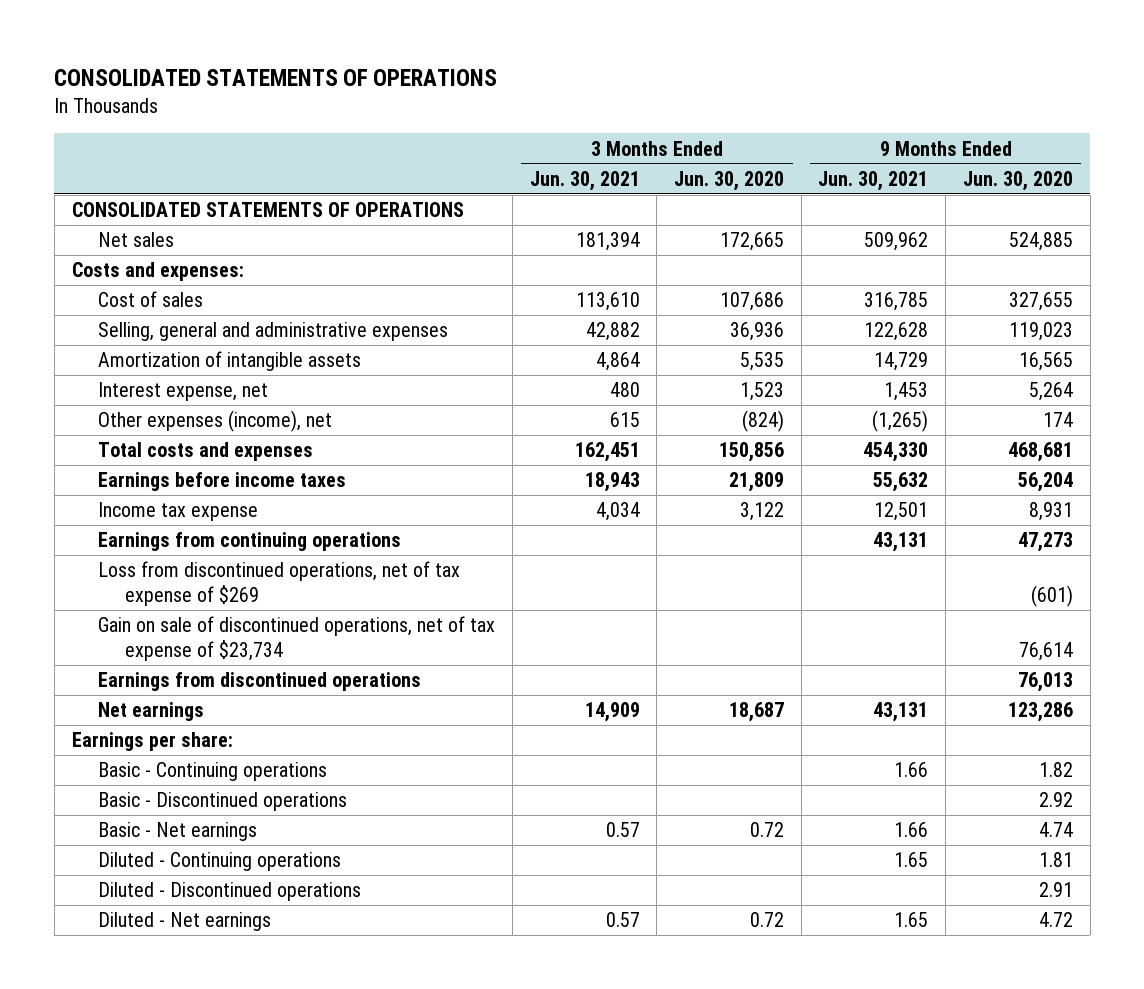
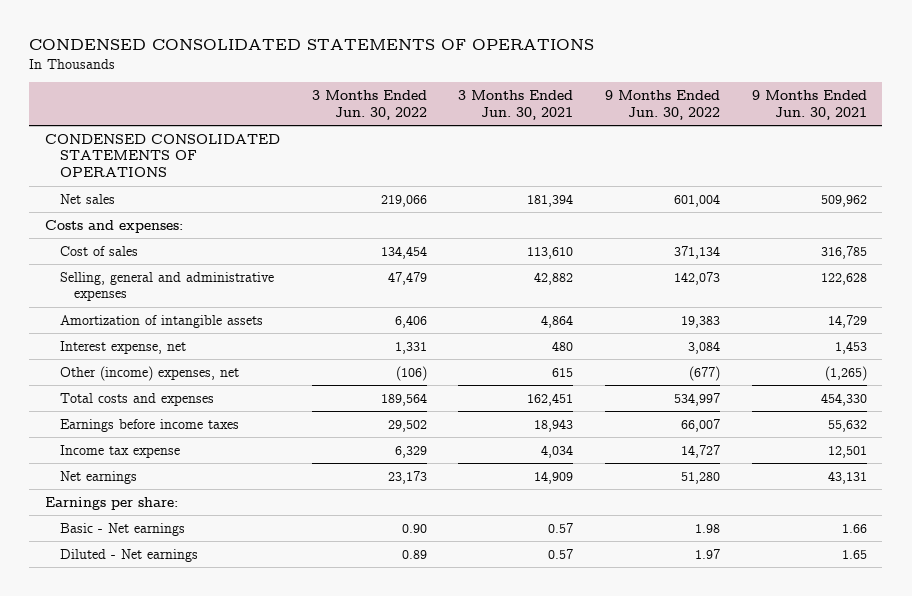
- CONSOLIDATED STATEMENTS OF OPERATIONS
+ CONDENSED CONSOLIDATED STATEMENTS OF OPERATIONS
- | 3 Months Ended Jun. 30, 2021 | 3 Months Ended Jun. 30, 2020 | 9 Months Ended Jun. 30, 2021 | 9 Months Ended Jun. 30, 2020
+ | 3 Months Ended Jun. 30, 2022 | 3 Months Ended Jun. 30, 2021 | 9 Months Ended Jun. 30, 2022 | 9 Months Ended Jun. 30, 2021
- CONSOLIDATED STATEMENTS OF OPERATIONS
+ CONDENSED CONSOLIDATED STATEMENTS OF OPERATIONS
- Other expenses (income), net | 615 | (824) | (1,265) | 174
+ Other (income) expenses, net | (106) | 615 | (677) | (1,265)
- Earnings from continuing operations | | | 43,131 | 47,273
- Loss from discontinued operations, net of tax expense of $269 | | | | (601)
- Gain on sale of discontinued operations, net of tax expense of $23,734 | | | | 76,614
- Earnings from discontinued operations | | | | 76,013
- Basic - Continuing operations | | | 1.66 | 1.82
- Basic - Discontinued operations | | | | 2.92
- Diluted - Continuing operations | | | 1.65 | 1.81
- Diluted - Discontinued operations | | | | 2.91

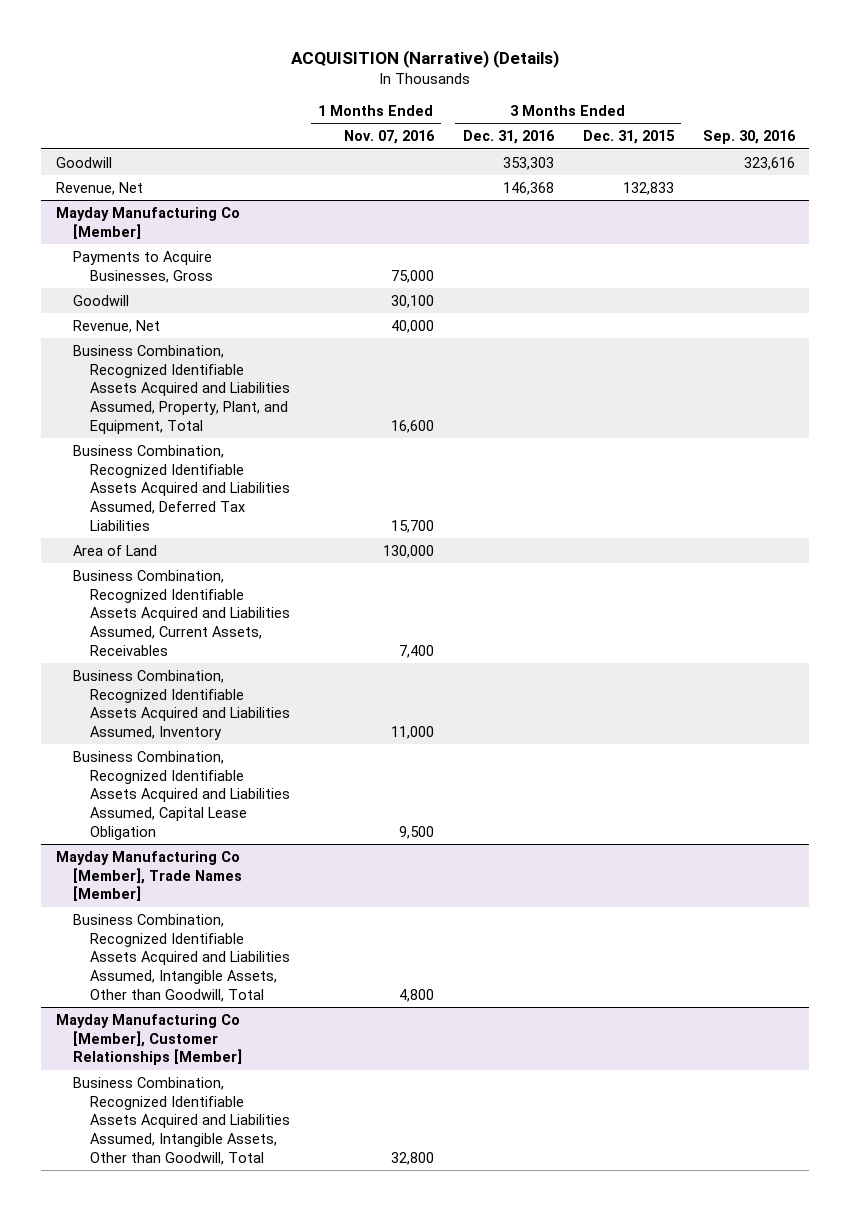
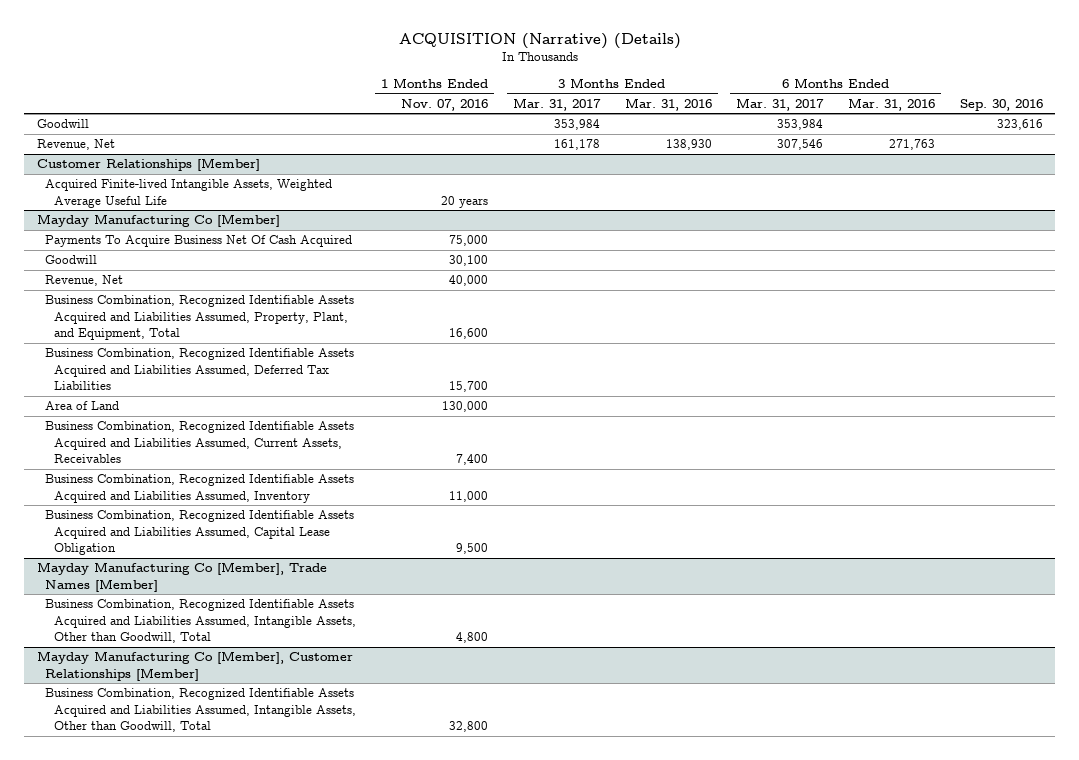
- | 1 Months Ended Nov. 07, 2016 | 3 Months Ended Dec. 31, 2016 | 3 Months Ended Dec. 31, 2015 | Sep. 30, 2016
+ | 1 Months Ended Nov. 07, 2016 | 3 Months Ended Mar. 31, 2017 | 3 Months Ended Mar. 31, 2016 | 6 Months Ended Mar. 31, 2017 | 6 Months Ended Mar. 31, 2016 | Sep. 30, 2016
+ Customer Relationships [Member]
+ Acquired Finite-lived Intangible Assets, Weighted Average Useful Life | 20 years | | | | |
@ Mayday Manufacturing Co [Member]
- Payments to Acquire Businesses, Gross | 75,000 | | |
+ Payments To Acquire Business Net Of Cash Acquired | 75,000 | | | | |

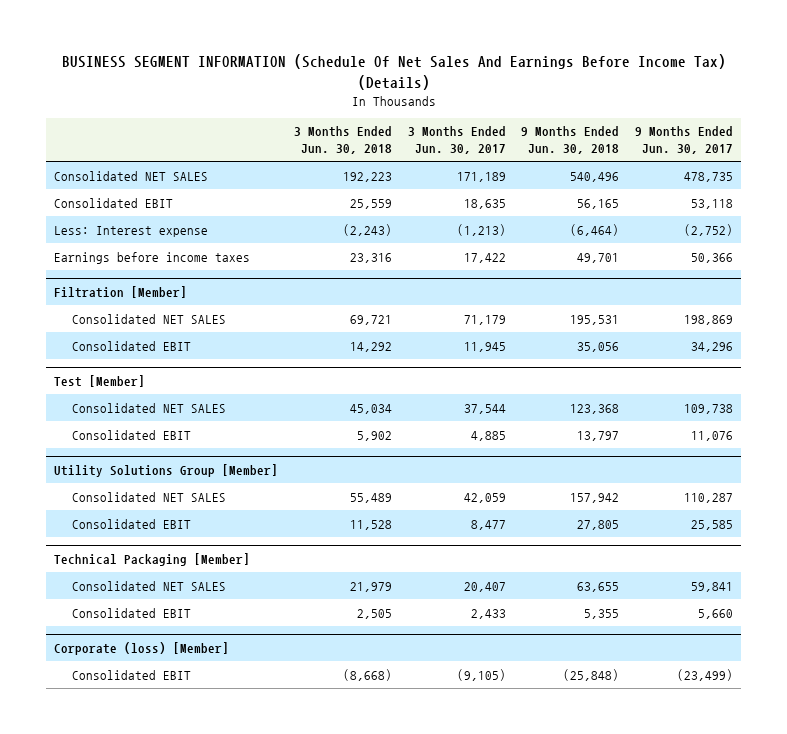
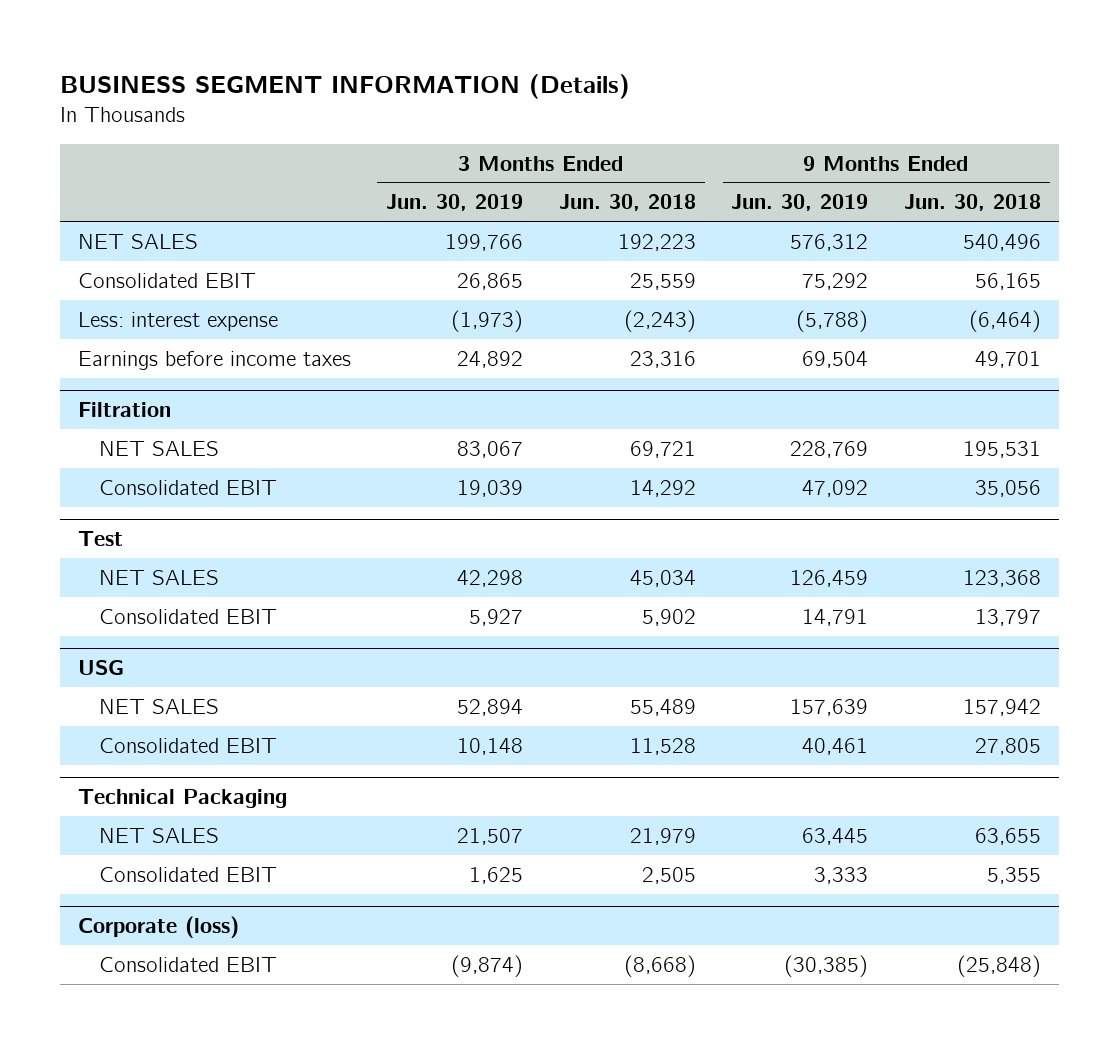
- BUSINESS SEGMENT INFORMATION (Schedule Of Net Sales And Earnings Before Income Tax) (Details)
+ BUSINESS SEGMENT INFORMATION (Details)
- | 3 Months Ended Jun. 30, 2018 | 3 Months Ended Jun. 30, 2017 | 9 Months Ended Jun. 30, 2018 | 9 Months Ended Jun. 30, 2017
+ | 3 Months Ended Jun. 30, 2019 | 3 Months Ended Jun. 30, 2018 | 9 Months Ended Jun. 30, 2019 | 9 Months Ended Jun. 30, 2018
- Consolidated NET SALES | 192,223 | 171,189 | 540,496 | 478,735
+ NET SALES | 199,766 | 192,223 | 576,312 | 540,496
- Less: Interest expense | (2,243) | (1,213) | (6,464) | (2,752)
+ Less: interest expense | (1,973) | (2,243) | (5,788) | (6,464)
- Filtration [Member]
- Consolidated NET SALES | 69,721 | 71,179 | 195,531 | 198,869
+ Filtration
+ NET SALES | 83,067 | 69,721 | 228,769 | 195,531
- Test [Member]
- Consolidated NET SALES | 45,034 | 37,544 | 123,368 | 109,738
+ Test
+ NET SALES | 42,298 | 45,034 | 126,459 | 123,368
- Utility Solutions Group [Member]
- Consolidated NET SALES | 55,489 | 42,059 | 157,942 | 110,287
+ USG
+ NET SALES | 52,894 | 55,489 | 157,639 | 157,942
- Technical Packaging [Member]
- Consolidated NET SALES | 21,979 | 20,407 | 63,655 | 59,841
+ Technical Packaging
+ NET SALES | 21,507 | 21,979 | 63,445 | 63,655
- Corporate (loss) [Member]
+ Corporate (loss)

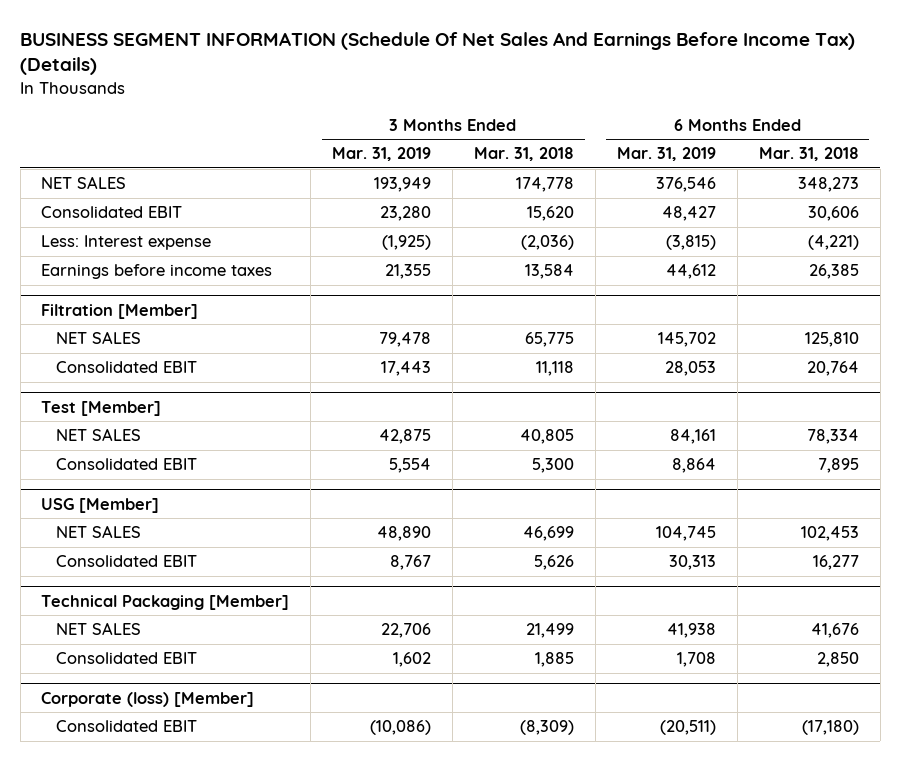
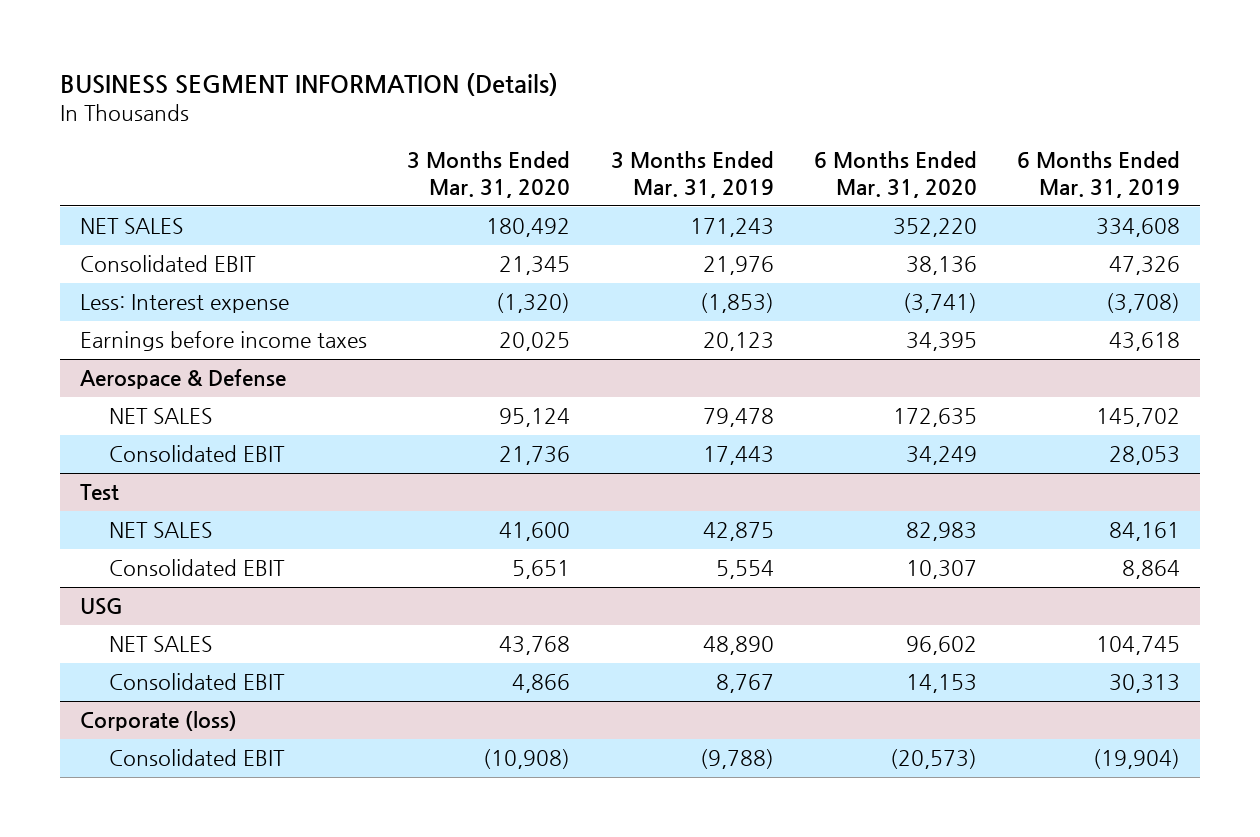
- BUSINESS SEGMENT INFORMATION (Schedule Of Net Sales And Earnings Before Income Tax) (Details)
+ BUSINESS SEGMENT INFORMATION (Details)
- | 3 Months Ended Mar. 31, 2019 | 3 Months Ended Mar. 31, 2018 | 6 Months Ended Mar. 31, 2019 | 6 Months Ended Mar. 31, 2018
+ | 3 Months Ended Mar. 31, 2020 | 3 Months Ended Mar. 31, 2019 | 6 Months Ended Mar. 31, 2020 | 6 Months Ended Mar. 31, 2019
- NET SALES | 193,949 | 174,778 | 376,546 | 348,273
- Consolidated EBIT | 23,280 | 15,620 | 48,427 | 30,606
- Less: Interest expense | (1,925) | (2,036) | (3,815) | (4,221)
- Earnings before income taxes | 21,355 | 13,584 | 44,612 | 26,385
- Filtration [Member]
+ NET SALES | 180,492 | 171,243 | 352,220 | 334,608
+ Consolidated EBIT | 21,345 | 21,976 | 38,136 | 47,326
+ Less: Interest expense | (1,320) | (1,853) | (3,741) | (3,708)
+ Earnings before income taxes | 20,025 | 20,123 | 34,395 | 43,618
+ Aerospace & Defense
- Test [Member]
+ Test
- USG [Member]
+ USG
- Technical Packaging [Member]
- NET SALES | 22,706 | 21,499 | 41,938 | 41,676
- Consolidated EBIT | 1,602 | 1,885 | 1,708 | 2,850
- Corporate (loss) [Member]
- Consolidated EBIT | (10,086) | (8,309) | (20,511) | (17,180)
+ Corporate (loss)
+ Consolidated EBIT | (10,908) | (9,788) | (20,573) | (19,904)

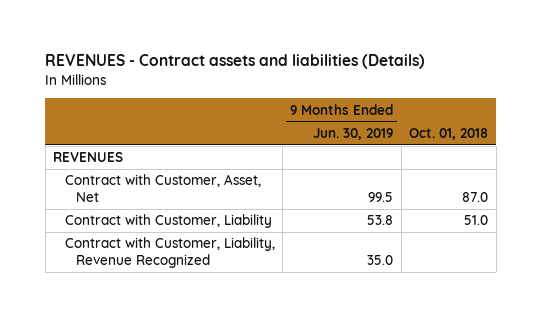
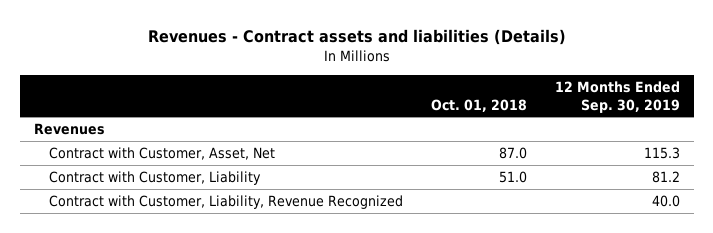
- REVENUES - Contract assets and liabilities (Details)
+ Revenues - Contract assets and liabilities (Details)
- | 9 Months Ended Jun. 30, 2019 | Oct. 01, 2018
+ | Oct. 01, 2018 | 12 Months Ended Sep. 30, 2019
- REVENUES
+ Revenues

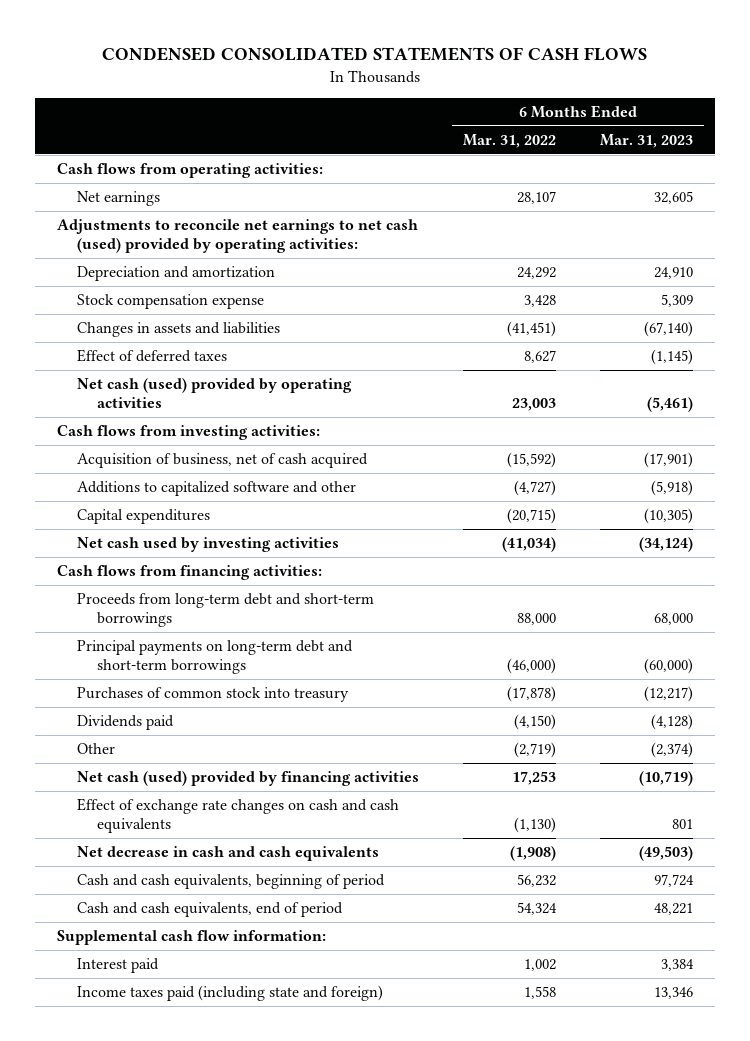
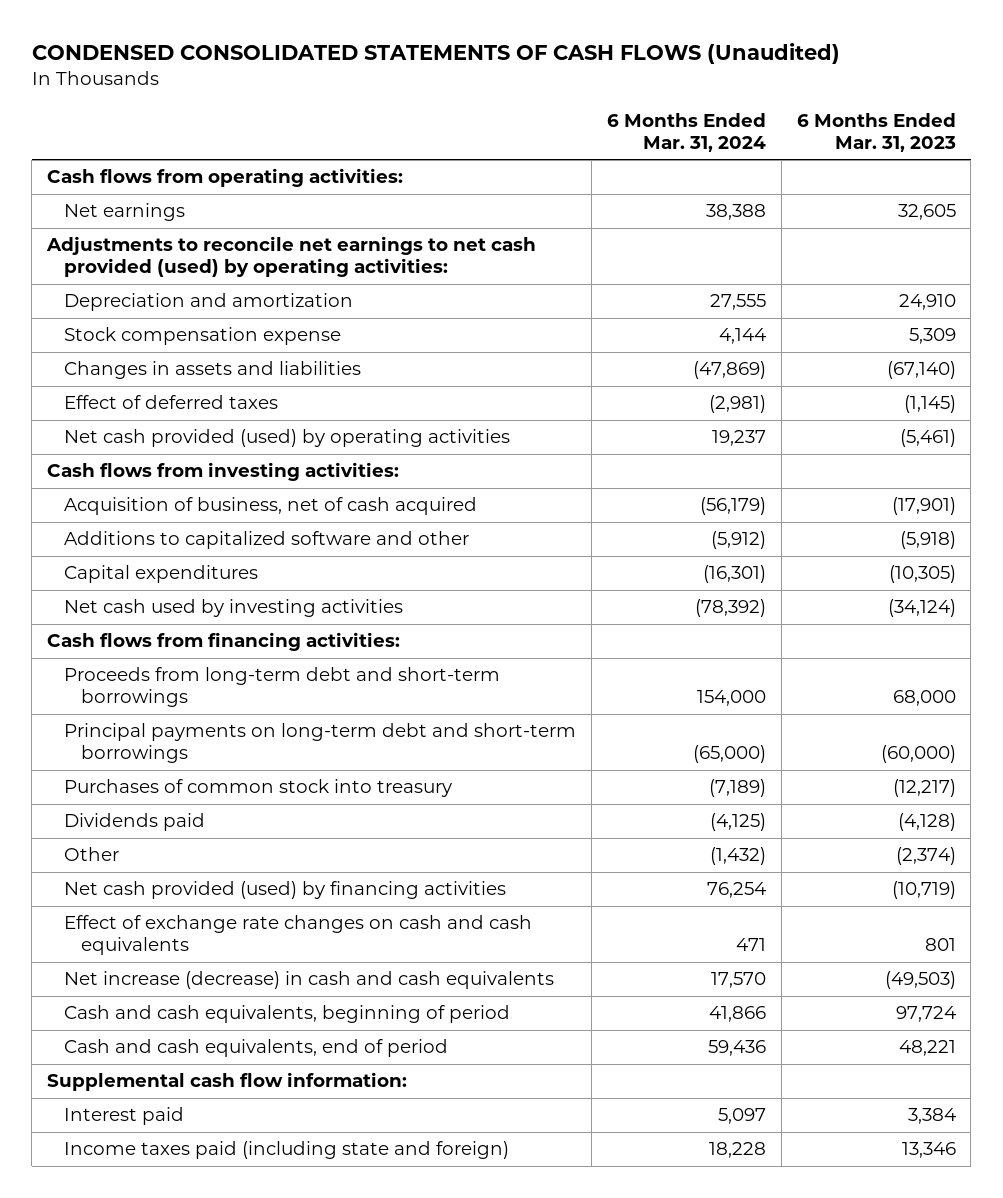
- CONDENSED CONSOLIDATED STATEMENTS OF CASH FLOWS
+ CONDENSED CONSOLIDATED STATEMENTS OF CASH FLOWS (Unaudited)
- | 6 Months Ended Mar. 31, 2022 | 6 Months Ended Mar. 31, 2023
+ | 6 Months Ended Mar. 31, 2024 | 6 Months Ended Mar. 31, 2023
- Adjustments to reconcile net earnings to net cash (used) provided by operating activities:
+ Adjustments to reconcile net earnings to net cash provided (used) by operating activities:
- Net cash (used) provided by operating activities | 23,003 | (5,461)
+ Net cash provided (used) by operating activities | 19,237 | (5,461)
- Net cash (used) provided by financing activities | 17,253 | (10,719)
+ Net cash provided (used) by financing activities | 76,254 | (10,719)
- Net decrease in cash and cash equivalents | (1,908) | (49,503)
+ Net increase (decrease) in cash and cash equivalents | 17,570 | (49,503)

